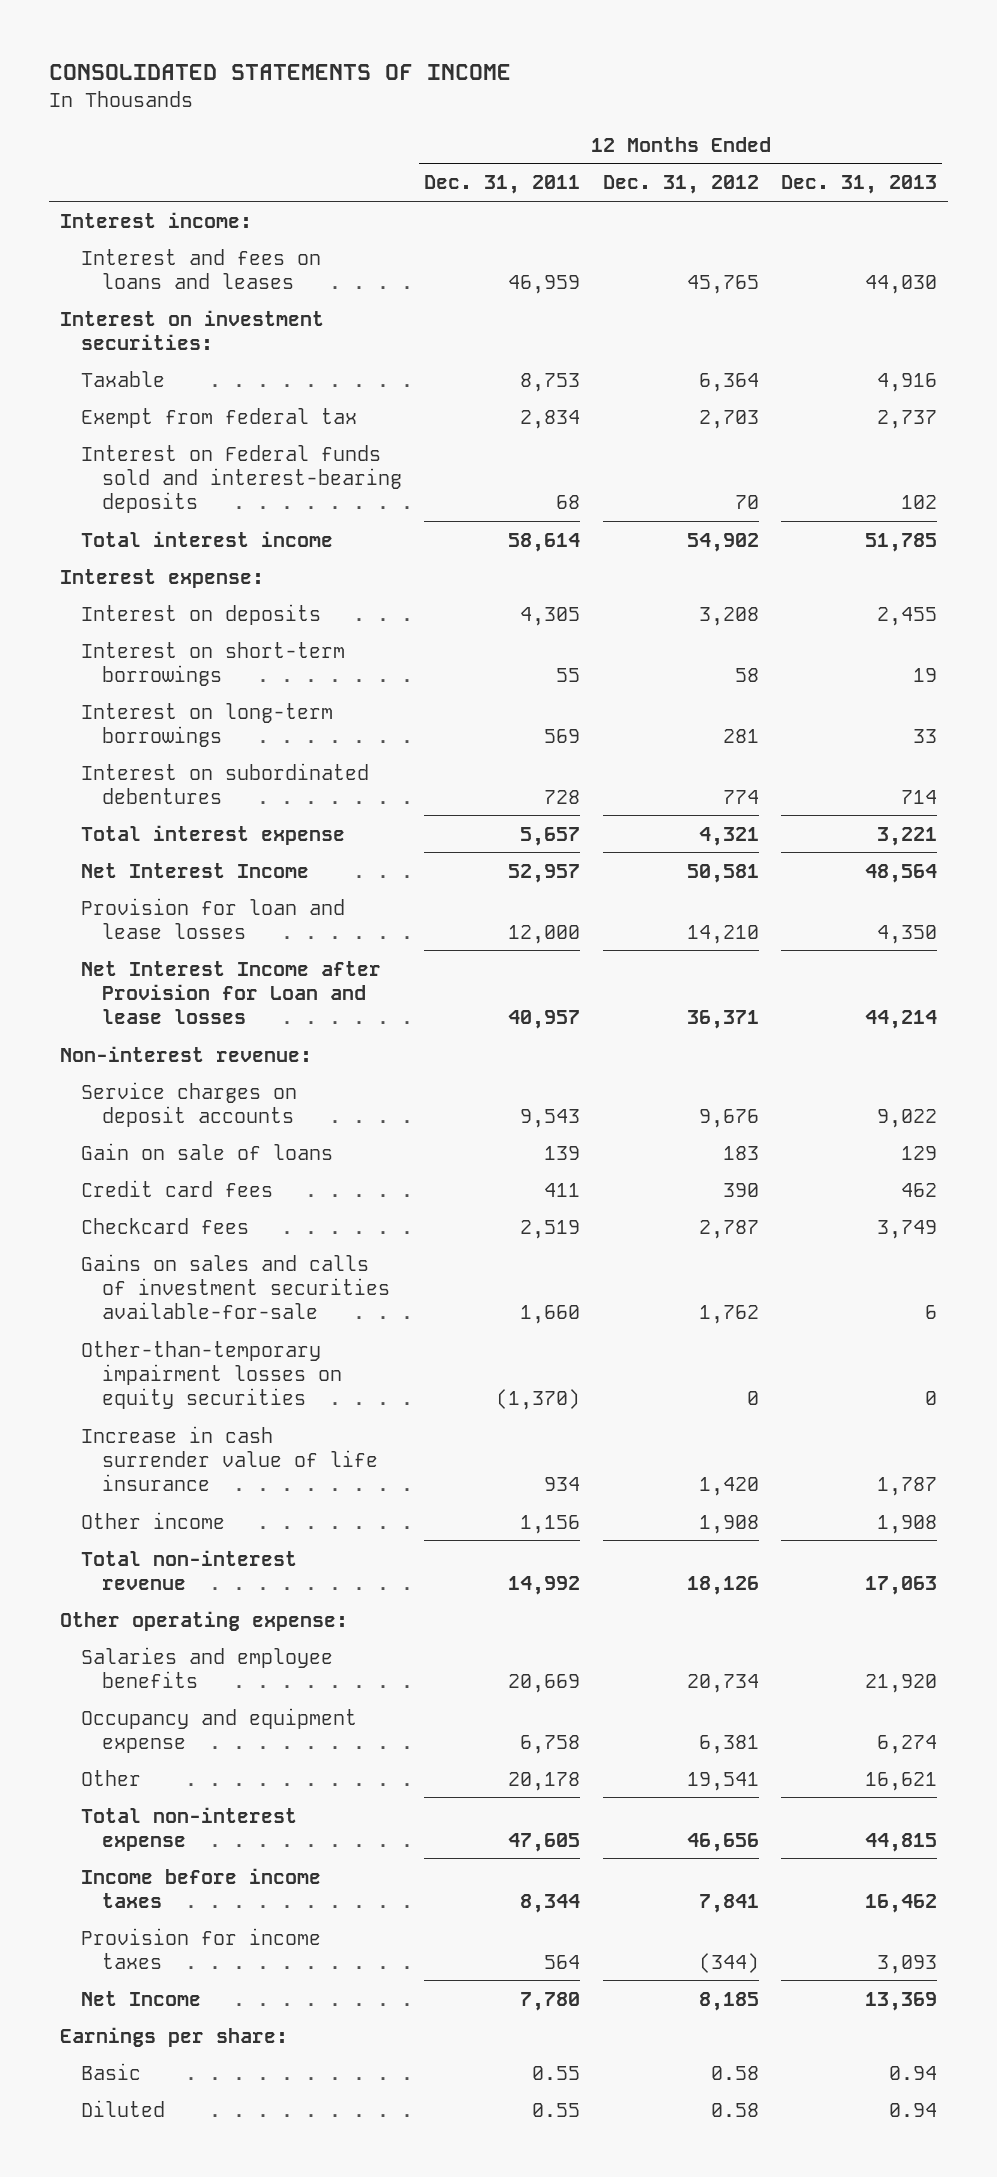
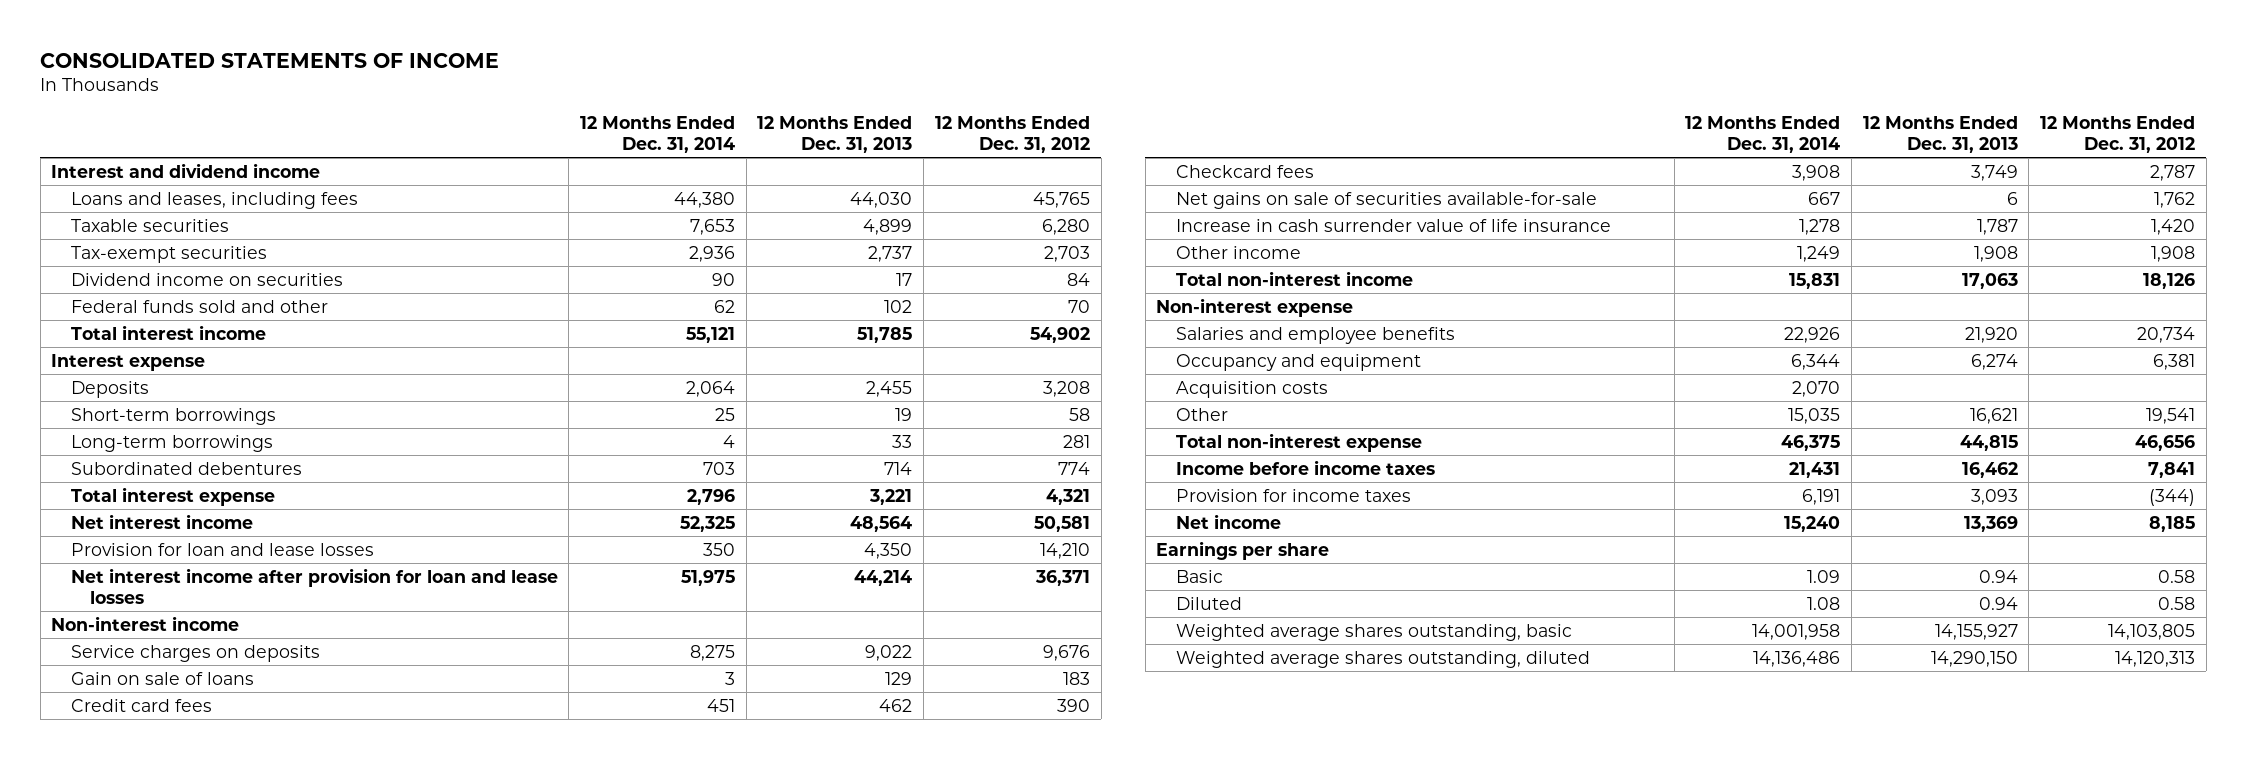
- | 12 Months Ended Dec. 31, 2011 | 12 Months Ended Dec. 31, 2012 | 12 Months Ended Dec. 31, 2013
+ | 12 Months Ended Dec. 31, 2014 | 12 Months Ended Dec. 31, 2013 | 12 Months Ended Dec. 31, 2012
- Interest income:
- Interest and fees on loans and leases | 46,959 | 45,765 | 44,030
- Interest on investment securities:
- Taxable | 8,753 | 6,364 | 4,916
- Exempt from federal tax | 2,834 | 2,703 | 2,737
- Interest on Federal funds sold and interest-bearing deposits | 68 | 70 | 102
+ Interest and dividend income
+ Loans and leases, including fees | 44,380 | 44,030 | 45,765
+ Taxable securities | 7,653 | 4,899 | 6,280
+ Tax-exempt securities | 2,936 | 2,737 | 2,703
+ Dividend income on securities | 90 | 17 | 84
+ Federal funds sold and other | 62 | 102 | 70
- Interest expense:
- Interest on deposits | 4,305 | 3,208 | 2,455
- Interest on short-term borrowings | 55 | 58 | 19
- Interest on long-term borrowings | 569 | 281 | 33
- Interest on subordinated debentures | 728 | 774 | 714
+ Interest expense
+ Deposits | 2,064 | 2,455 | 3,208
+ Short-term borrowings | 25 | 19 | 58
+ Long-term borrowings | 4 | 33 | 281
+ Subordinated debentures | 703 | 714 | 774
- Net Interest Income | 52,957 | 50,581 | 48,564
+ Net interest income | 52,325 | 48,564 | 50,581
- Net Interest Income after Provision for Loan and lease losses | 40,957 | 36,371 | 44,214
- Non-interest revenue:
- Service charges on deposit accounts | 9,543 | 9,676 | 9,022
+ Net interest income after provision for loan and lease losses | 51,975 | 44,214 | 36,371
+ Non-interest income
+ Service charges on deposits | 8,275 | 9,022 | 9,676
- Gains on sales and calls of investment securities available-for-sale | 1,660 | 1,762 | 6
- Other-than-temporary impairment losses on equity securities | (1,370) | 0 | 0
+ Net gains on sale of securities available-for-sale | 667 | 6 | 1,762
- Total non-interest revenue | 14,992 | 18,126 | 17,063
- Other operating expense:
+ Total non-interest income | 15,831 | 17,063 | 18,126
+ Non-interest expense
- Occupancy and equipment expense | 6,758 | 6,381 | 6,274
+ Occupancy and equipment | 6,344 | 6,274 | 6,381
+ Acquisition costs | 2,070 | |
- Net Income | 7,780 | 8,185 | 13,369
- Earnings per share:
+ Net income | 15,240 | 13,369 | 8,185
+ Earnings per share
+ Weighted average shares outstanding, basic | 14,001,958 | 14,155,927 | 14,103,805
+ Weighted average shares outstanding, diluted | 14,136,486 | 14,290,150 | 14,120,313

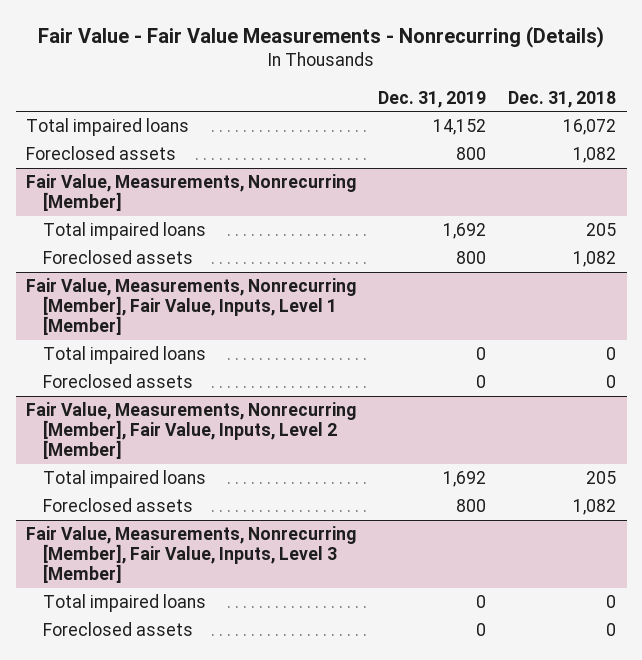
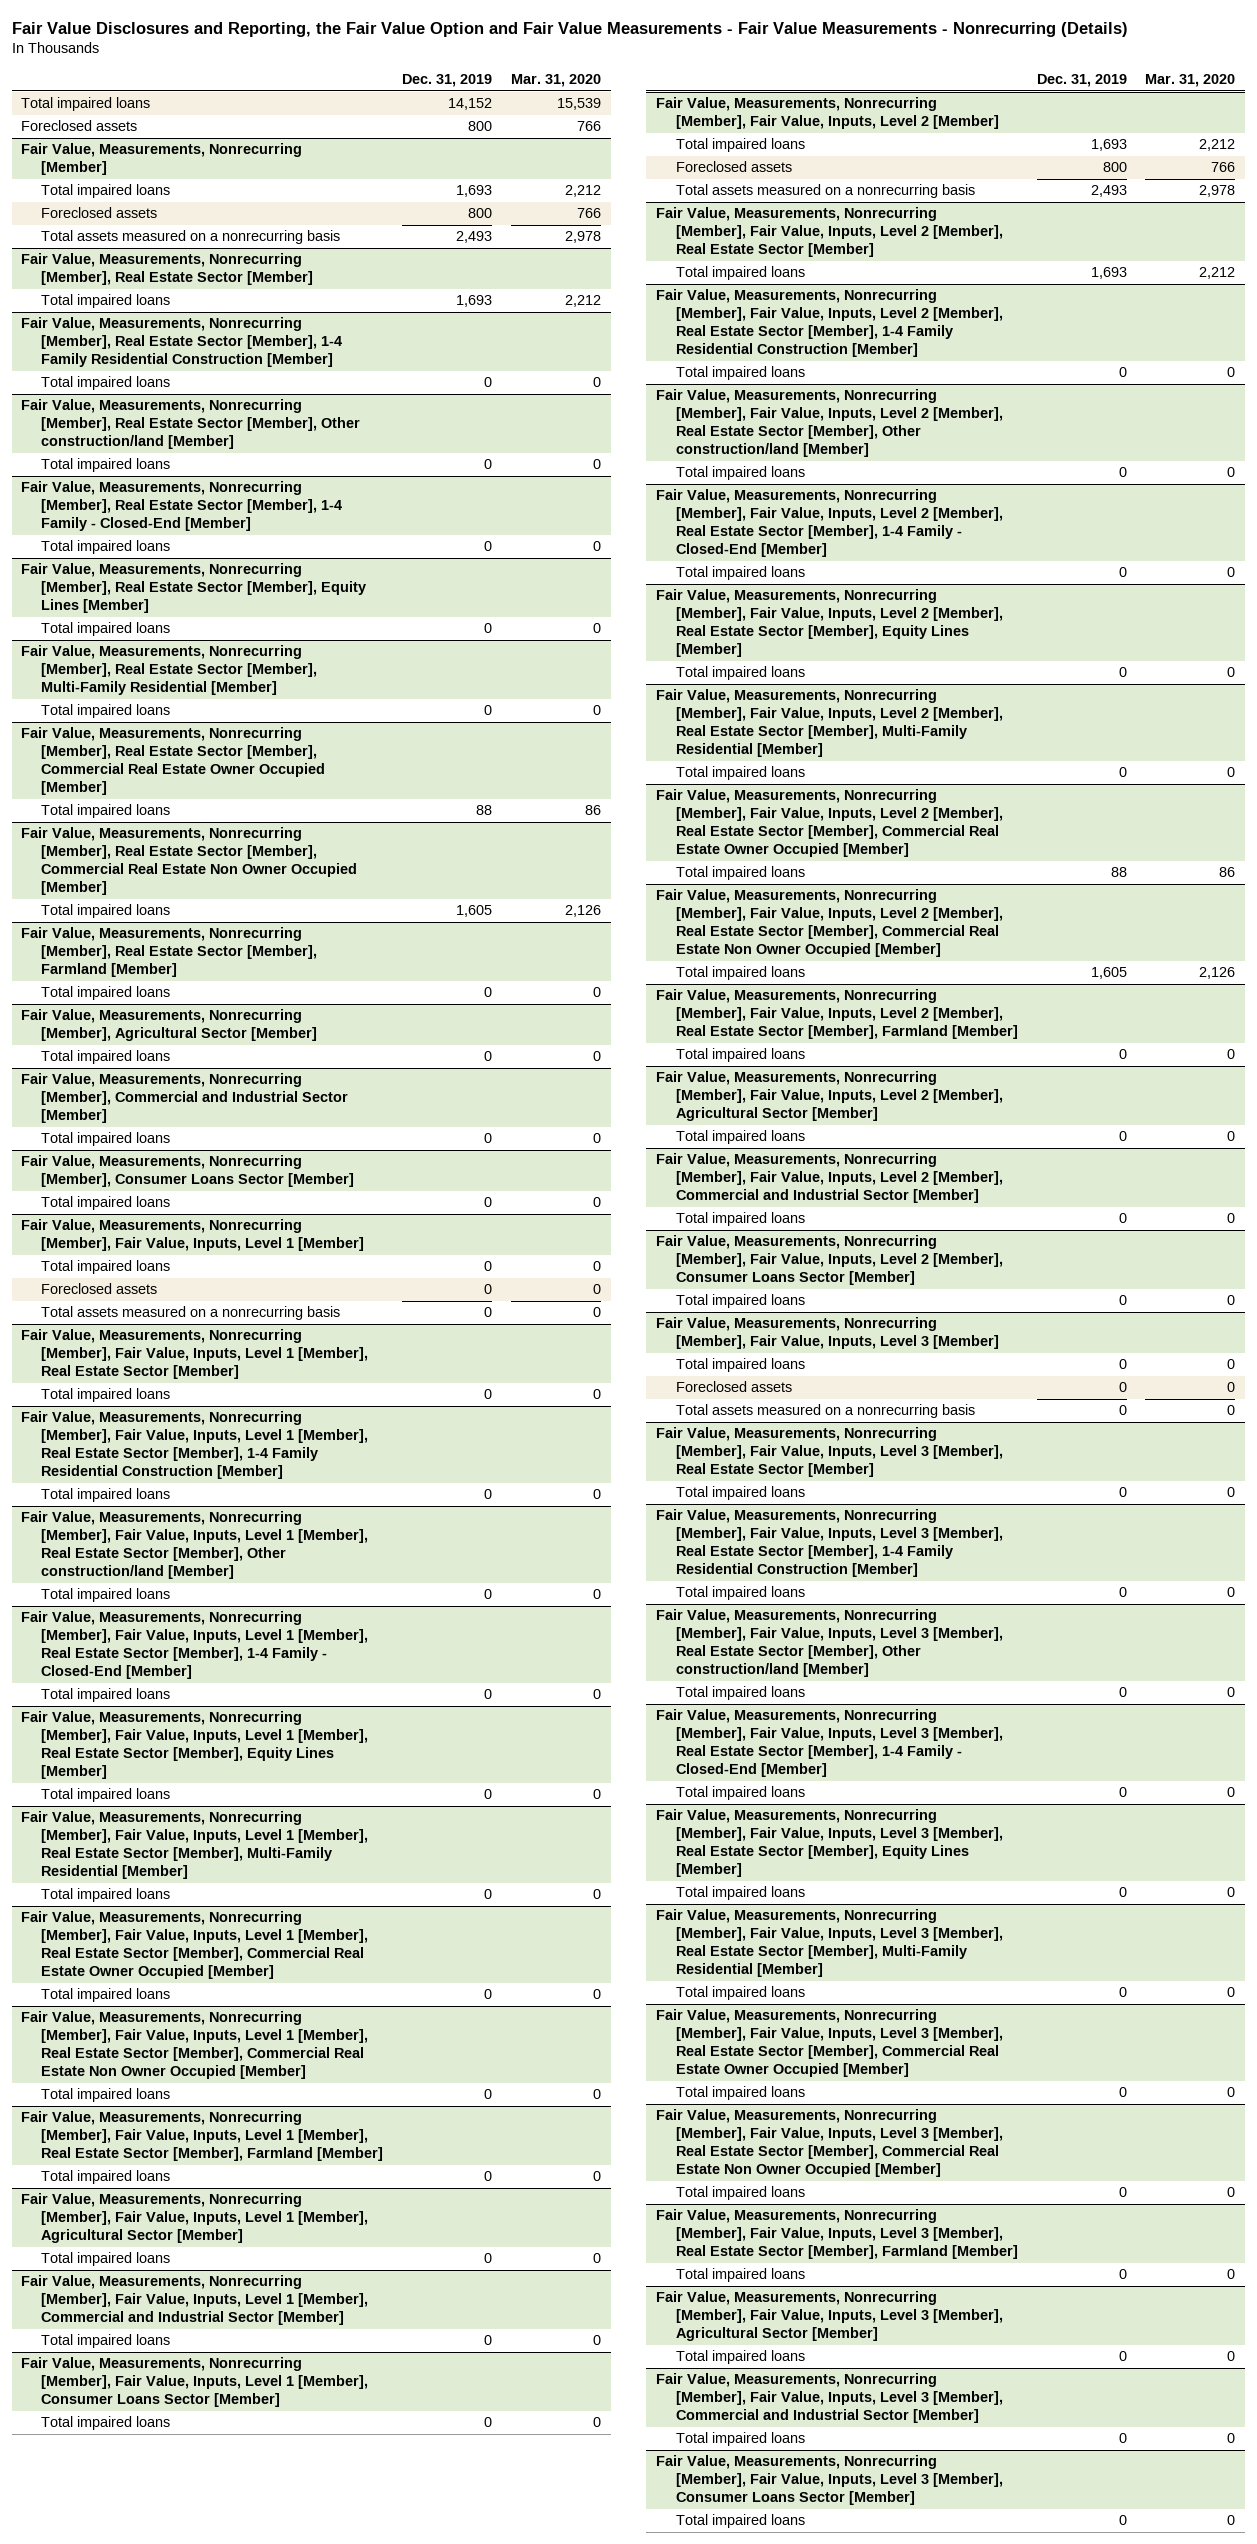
- Fair Value - Fair Value Measurements - Nonrecurring (Details)
+ Fair Value Disclosures and Reporting, the Fair Value Option and Fair Value Measurements - Fair Value Measurements - Nonrecurring (Details)
- | Dec. 31, 2019 | Dec. 31, 2018
+ | Dec. 31, 2019 | Mar. 31, 2020
@ Fair Value, Measurements, Nonrecurring [Member]
- Total impaired loans | 1,692 | 205
+ Total impaired loans | 1,693 | 2,212
+ Total assets measured on a nonrecurring basis | 2,493 | 2,978
+ Fair Value, Measurements, Nonrecurring [Member], Real Estate Sector [Member]
+ Total impaired loans | 1,693 | 2,212
+ Fair Value, Measurements, Nonrecurring [Member], Real Estate Sector [Member], 1-4 Family Residential Construction [Member]
+ Total impaired loans | 0 | 0
+ Fair Value, Measurements, Nonrecurring [Member], Real Estate Sector [Member], Other construction/land [Member]
+ Total impaired loans | 0 | 0
+ Fair Value, Measurements, Nonrecurring [Member], Real Estate Sector [Member], 1-4 Family - Closed-End [Member]
+ Total impaired loans | 0 | 0
+ Fair Value, Measurements, Nonrecurring [Member], Real Estate Sector [Member], Equity Lines [Member]
+ Total impaired loans | 0 | 0
+ Fair Value, Measurements, Nonrecurring [Member], Real Estate Sector [Member], Multi-Family Residential [Member]
+ Total impaired loans | 0 | 0
+ Fair Value, Measurements, Nonrecurring [Member], Real Estate Sector [Member], Commercial Real Estate Owner Occupied [Member]
+ Total impaired loans | 88 | 86
+ Fair Value, Measurements, Nonrecurring [Member], Real Estate Sector [Member], Commercial Real Estate Non Owner Occupied [Member]
+ Total impaired loans | 1,605 | 2,126
+ Fair Value, Measurements, Nonrecurring [Member], Real Estate Sector [Member], Farmland [Member]
+ Total impaired loans | 0 | 0
+ Fair Value, Measurements, Nonrecurring [Member], Agricultural Sector [Member]
+ Total impaired loans | 0 | 0
+ Fair Value, Measurements, Nonrecurring [Member], Commercial and Industrial Sector [Member]
+ Total impaired loans | 0 | 0
+ Fair Value, Measurements, Nonrecurring [Member], Consumer Loans Sector [Member]
+ Total impaired loans | 0 | 0
@ Fair Value, Measurements, Nonrecurring [Member], Fair Value, Inputs, Level 1 [Member]
+ Total assets measured on a nonrecurring basis | 0 | 0
+ Fair Value, Measurements, Nonrecurring [Member], Fair Value, Inputs, Level 1 [Member], Real Estate Sector [Member]
+ Total impaired loans | 0 | 0
+ Fair Value, Measurements, Nonrecurring [Member], Fair Value, Inputs, Level 1 [Member], Real Estate Sector [Member], 1-4 Family Residential Construction [Member]
+ Total impaired loans | 0 | 0
+ Fair Value, Measurements, Nonrecurring [Member], Fair Value, Inputs, Level 1 [Member], Real Estate Sector [Member], Other construction/land [Member]
+ Total impaired loans | 0 | 0
+ Fair Value, Measurements, Nonrecurring [Member], Fair Value, Inputs, Level 1 [Member], Real Estate Sector [Member], 1-4 Family - Closed-End [Member]
+ Total impaired loans | 0 | 0
+ Fair Value, Measurements, Nonrecurring [Member], Fair Value, Inputs, Level 1 [Member], Real Estate Sector [Member], Equity Lines [Member]
+ Total impaired loans | 0 | 0
+ Fair Value, Measurements, Nonrecurring [Member], Fair Value, Inputs, Level 1 [Member], Real Estate Sector [Member], Multi-Family Residential [Member]
+ Total impaired loans | 0 | 0
+ Fair Value, Measurements, Nonrecurring [Member], Fair Value, Inputs, Level 1 [Member], Real Estate Sector [Member], Commercial Real Estate Owner Occupied [Member]
+ Total impaired loans | 0 | 0
+ Fair Value, Measurements, Nonrecurring [Member], Fair Value, Inputs, Level 1 [Member], Real Estate Sector [Member], Commercial Real Estate Non Owner Occupied [Member]
+ Total impaired loans | 0 | 0
+ Fair Value, Measurements, Nonrecurring [Member], Fair Value, Inputs, Level 1 [Member], Real Estate Sector [Member], Farmland [Member]
+ Total impaired loans | 0 | 0
+ Fair Value, Measurements, Nonrecurring [Member], Fair Value, Inputs, Level 1 [Member], Agricultural Sector [Member]
+ Total impaired loans | 0 | 0
+ Fair Value, Measurements, Nonrecurring [Member], Fair Value, Inputs, Level 1 [Member], Commercial and Industrial Sector [Member]
+ Total impaired loans | 0 | 0
+ Fair Value, Measurements, Nonrecurring [Member], Fair Value, Inputs, Level 1 [Member], Consumer Loans Sector [Member]
+ Total impaired loans | 0 | 0
@ Fair Value, Measurements, Nonrecurring [Member], Fair Value, Inputs, Level 2 [Member]
- Total impaired loans | 1,692 | 205
+ Total impaired loans | 1,693 | 2,212
+ Total assets measured on a nonrecurring basis | 2,493 | 2,978
+ Fair Value, Measurements, Nonrecurring [Member], Fair Value, Inputs, Level 2 [Member], Real Estate Sector [Member]
+ Total impaired loans | 1,693 | 2,212
+ Fair Value, Measurements, Nonrecurring [Member], Fair Value, Inputs, Level 2 [Member], Real Estate Sector [Member], 1-4 Family Residential Construction [Member]
+ Total impaired loans | 0 | 0
+ Fair Value, Measurements, Nonrecurring [Member], Fair Value, Inputs, Level 2 [Member], Real Estate Sector [Member], Other construction/land [Member]
+ Total impaired loans | 0 | 0
+ Fair Value, Measurements, Nonrecurring [Member], Fair Value, Inputs, Level 2 [Member], Real Estate Sector [Member], 1-4 Family - Closed-End [Member]
+ Total impaired loans | 0 | 0
+ Fair Value, Measurements, Nonrecurring [Member], Fair Value, Inputs, Level 2 [Member], Real Estate Sector [Member], Equity Lines [Member]
+ Total impaired loans | 0 | 0
+ Fair Value, Measurements, Nonrecurring [Member], Fair Value, Inputs, Level 2 [Member], Real Estate Sector [Member], Multi-Family Residential [Member]
+ Total impaired loans | 0 | 0
+ Fair Value, Measurements, Nonrecurring [Member], Fair Value, Inputs, Level 2 [Member], Real Estate Sector [Member], Commercial Real Estate Owner Occupied [Member]
+ Total impaired loans | 88 | 86
+ Fair Value, Measurements, Nonrecurring [Member], Fair Value, Inputs, Level 2 [Member], Real Estate Sector [Member], Commercial Real Estate Non Owner Occupied [Member]
+ Total impaired loans | 1,605 | 2,126
+ Fair Value, Measurements, Nonrecurring [Member], Fair Value, Inputs, Level 2 [Member], Real Estate Sector [Member], Farmland [Member]
+ Total impaired loans | 0 | 0
+ Fair Value, Measurements, Nonrecurring [Member], Fair Value, Inputs, Level 2 [Member], Agricultural Sector [Member]
+ Total impaired loans | 0 | 0
+ Fair Value, Measurements, Nonrecurring [Member], Fair Value, Inputs, Level 2 [Member], Commercial and Industrial Sector [Member]
+ Total impaired loans | 0 | 0
+ Fair Value, Measurements, Nonrecurring [Member], Fair Value, Inputs, Level 2 [Member], Consumer Loans Sector [Member]
+ Total impaired loans | 0 | 0
@ Fair Value, Measurements, Nonrecurring [Member], Fair Value, Inputs, Level 3 [Member]
+ Total assets measured on a nonrecurring basis | 0 | 0
+ Fair Value, Measurements, Nonrecurring [Member], Fair Value, Inputs, Level 3 [Member], Real Estate Sector [Member]
+ Total impaired loans | 0 | 0
+ Fair Value, Measurements, Nonrecurring [Member], Fair Value, Inputs, Level 3 [Member], Real Estate Sector [Member], 1-4 Family Residential Construction [Member]
+ Total impaired loans | 0 | 0
+ Fair Value, Measurements, Nonrecurring [Member], Fair Value, Inputs, Level 3 [Member], Real Estate Sector [Member], Other construction/land [Member]
+ Total impaired loans | 0 | 0
+ Fair Value, Measurements, Nonrecurring [Member], Fair Value, Inputs, Level 3 [Member], Real Estate Sector [Member], 1-4 Family - Closed-End [Member]
+ Total impaired loans | 0 | 0
+ Fair Value, Measurements, Nonrecurring [Member], Fair Value, Inputs, Level 3 [Member], Real Estate Sector [Member], Equity Lines [Member]
+ Total impaired loans | 0 | 0
+ Fair Value, Measurements, Nonrecurring [Member], Fair Value, Inputs, Level 3 [Member], Real Estate Sector [Member], Multi-Family Residential [Member]
+ Total impaired loans | 0 | 0
+ Fair Value, Measurements, Nonrecurring [Member], Fair Value, Inputs, Level 3 [Member], Real Estate Sector [Member], Commercial Real Estate Owner Occupied [Member]
+ Total impaired loans | 0 | 0
+ Fair Value, Measurements, Nonrecurring [Member], Fair Value, Inputs, Level 3 [Member], Real Estate Sector [Member], Commercial Real Estate Non Owner Occupied [Member]
+ Total impaired loans | 0 | 0
+ Fair Value, Measurements, Nonrecurring [Member], Fair Value, Inputs, Level 3 [Member], Real Estate Sector [Member], Farmland [Member]
+ Total impaired loans | 0 | 0
+ Fair Value, Measurements, Nonrecurring [Member], Fair Value, Inputs, Level 3 [Member], Agricultural Sector [Member]
+ Total impaired loans | 0 | 0
+ Fair Value, Measurements, Nonrecurring [Member], Fair Value, Inputs, Level 3 [Member], Commercial and Industrial Sector [Member]
+ Total impaired loans | 0 | 0
+ Fair Value, Measurements, Nonrecurring [Member], Fair Value, Inputs, Level 3 [Member], Consumer Loans Sector [Member]
+ Total impaired loans | 0 | 0

